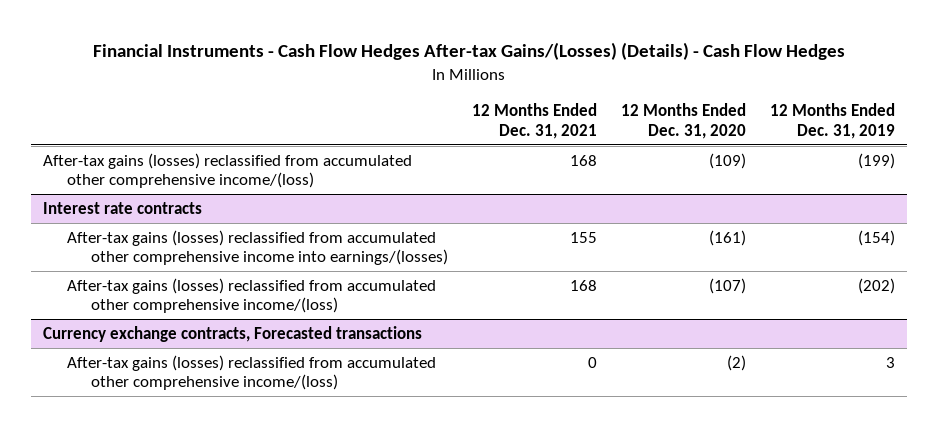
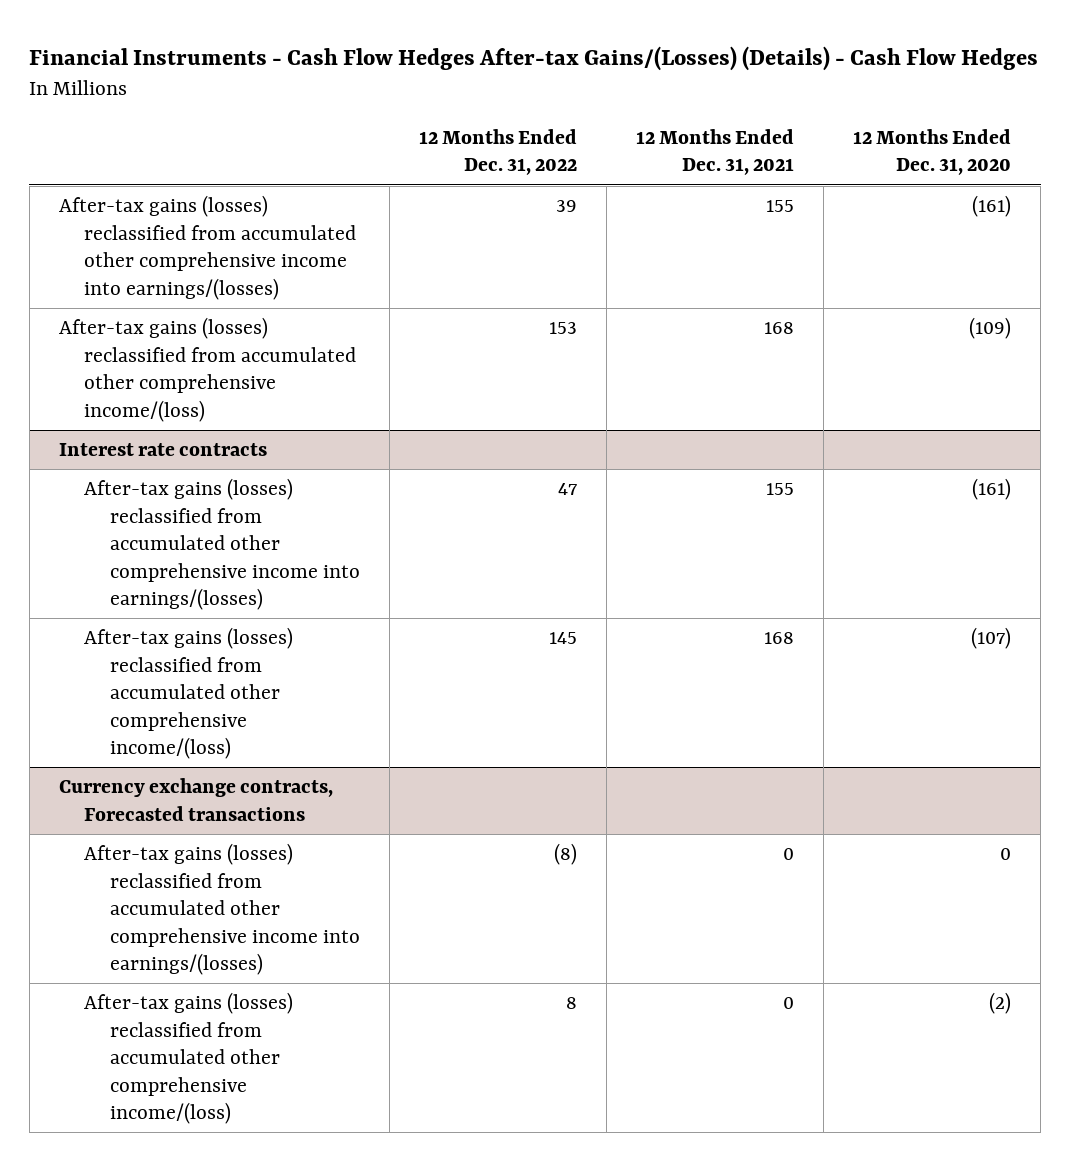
- | 12 Months Ended Dec. 31, 2021 | 12 Months Ended Dec. 31, 2020 | 12 Months Ended Dec. 31, 2019
+ | 12 Months Ended Dec. 31, 2022 | 12 Months Ended Dec. 31, 2021 | 12 Months Ended Dec. 31, 2020
+ After-tax gains (losses) reclassified from accumulated other comprehensive income into earnings/(losses) | 39 | 155 | (161)
@ Currency exchange contracts, Forecasted transactions
+ After-tax gains (losses) reclassified from accumulated other comprehensive income into earnings/(losses) | (8) | 0 | 0

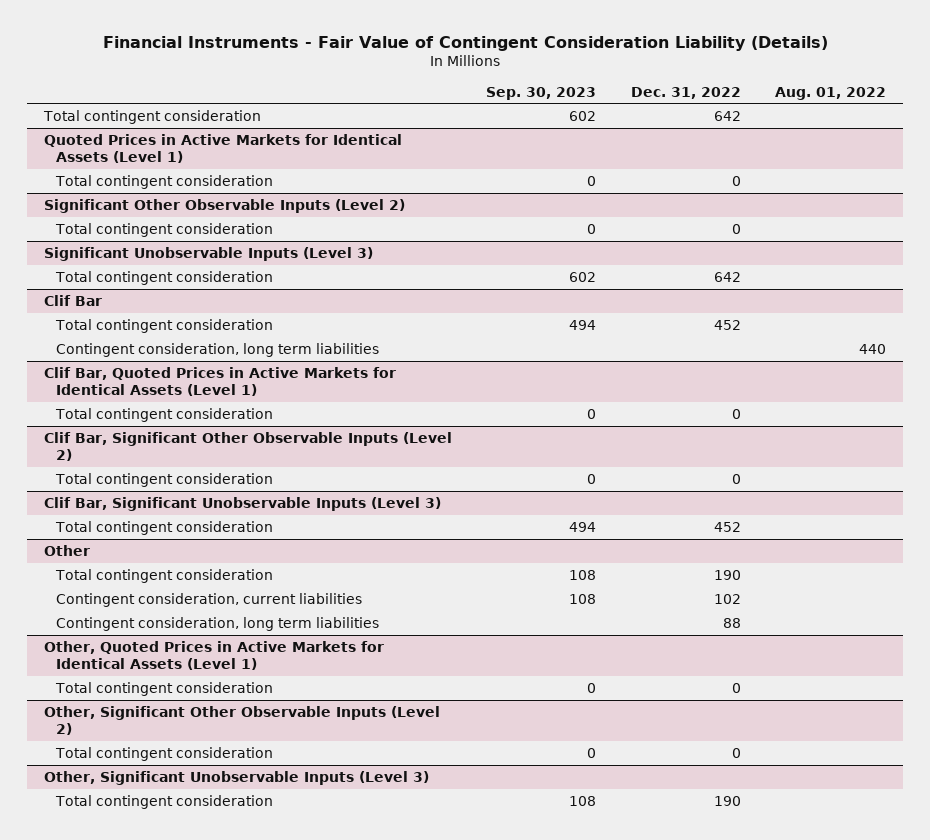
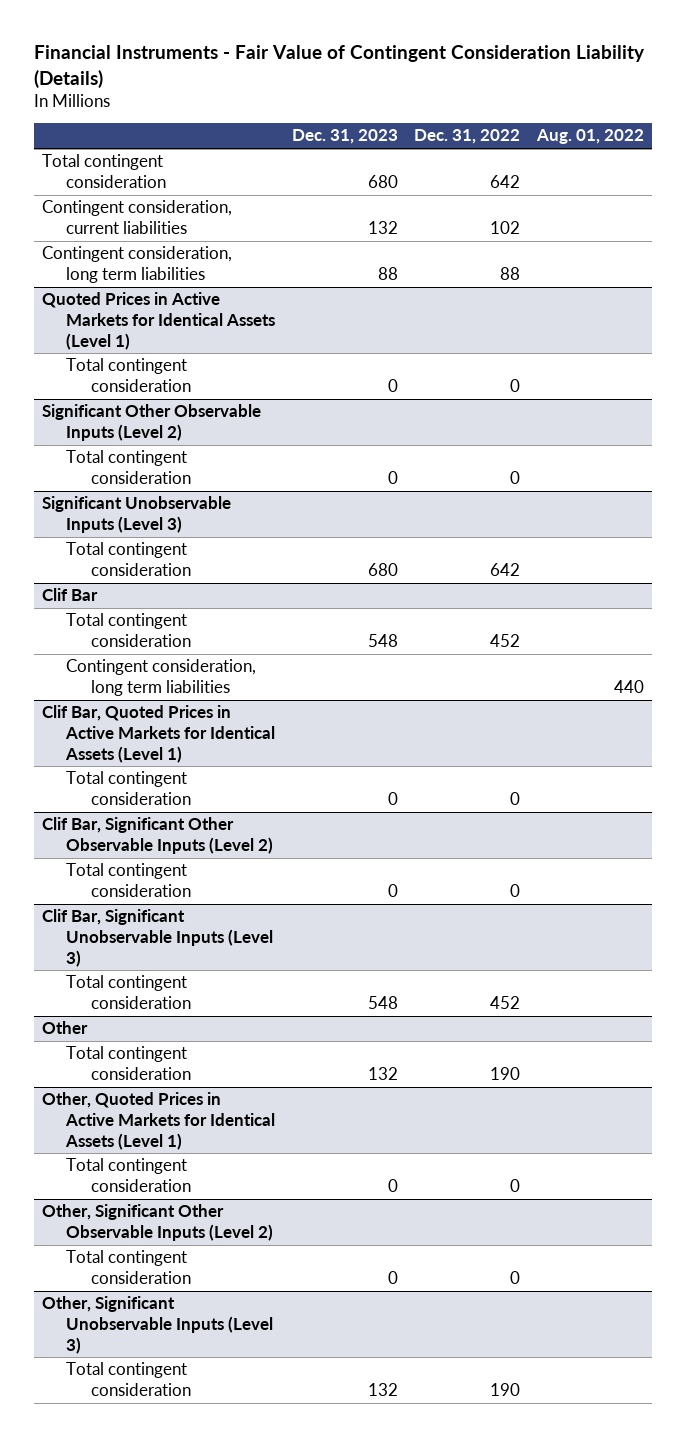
- | Sep. 30, 2023 | Dec. 31, 2022 | Aug. 01, 2022
+ | Dec. 31, 2023 | Dec. 31, 2022 | Aug. 01, 2022
+ Contingent consideration, current liabilities | 132 | 102 |
+ Contingent consideration, long term liabilities | 88 | 88 |
@ Other
- Contingent consideration, current liabilities | 108 | 102 |
- Contingent consideration, long term liabilities | | 88 |

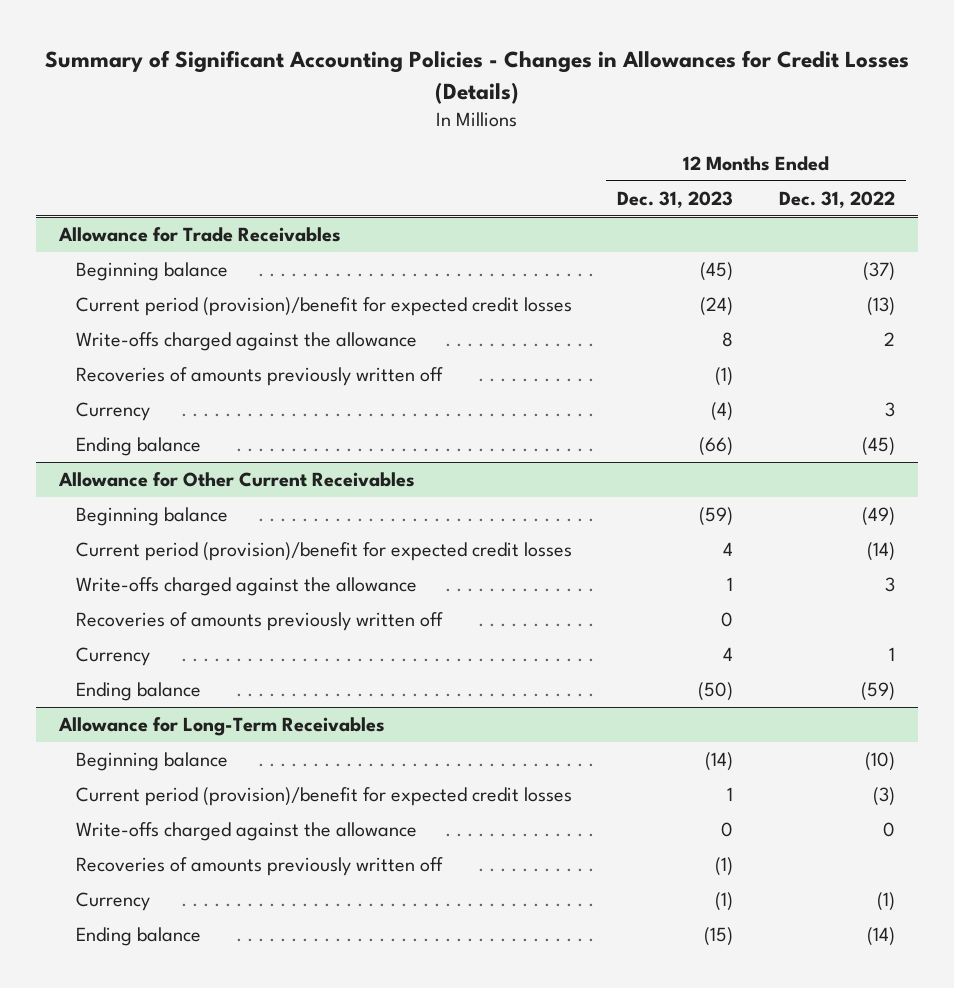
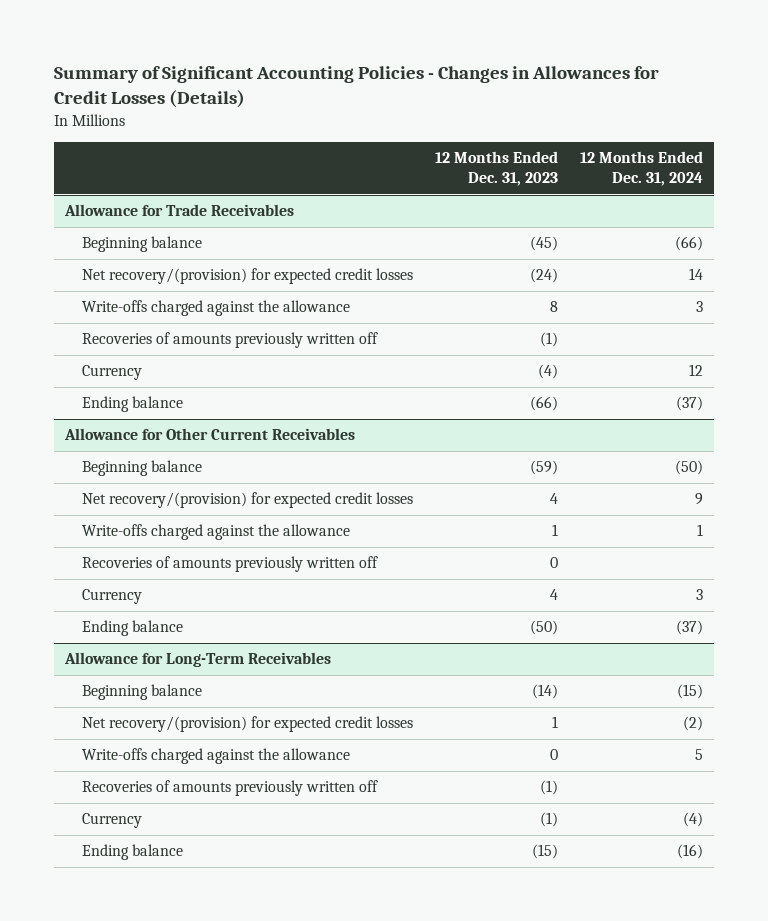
- | 12 Months Ended Dec. 31, 2023 | 12 Months Ended Dec. 31, 2022
+ | 12 Months Ended Dec. 31, 2023 | 12 Months Ended Dec. 31, 2024
@ Allowance for Trade Receivables
- Current period (provision)/benefit for expected credit losses | (24) | (13)
+ Net recovery/(provision) for expected credit losses | (24) | 14
@ Allowance for Other Current Receivables
- Current period (provision)/benefit for expected credit losses | 4 | (14)
+ Net recovery/(provision) for expected credit losses | 4 | 9
@ Allowance for Long-Term Receivables
- Current period (provision)/benefit for expected credit losses | 1 | (3)
+ Net recovery/(provision) for expected credit losses | 1 | (2)

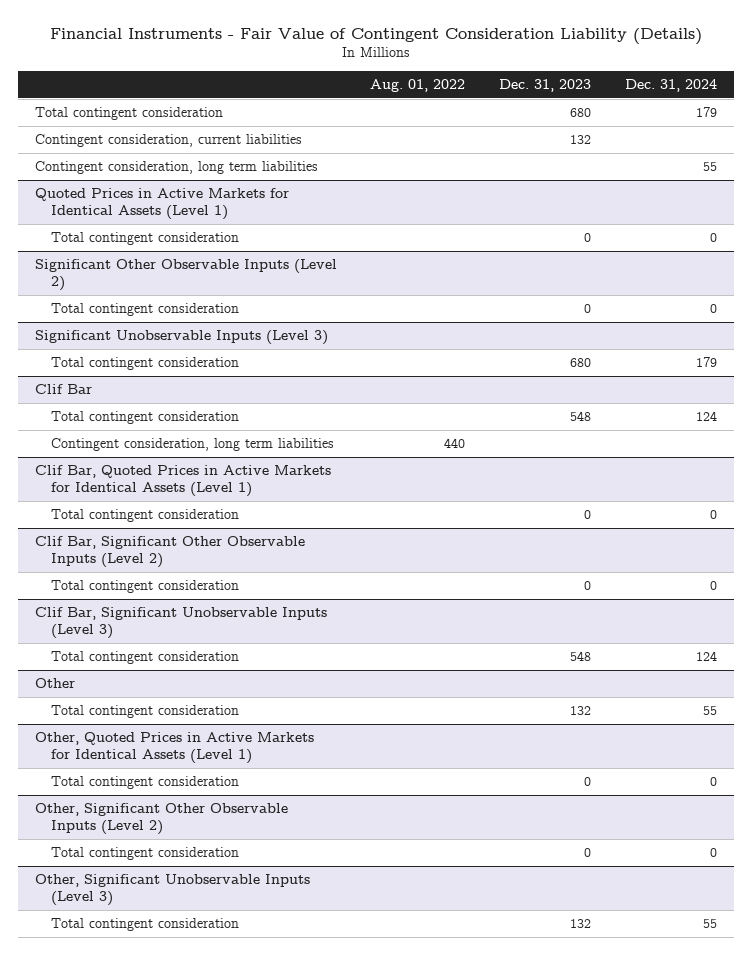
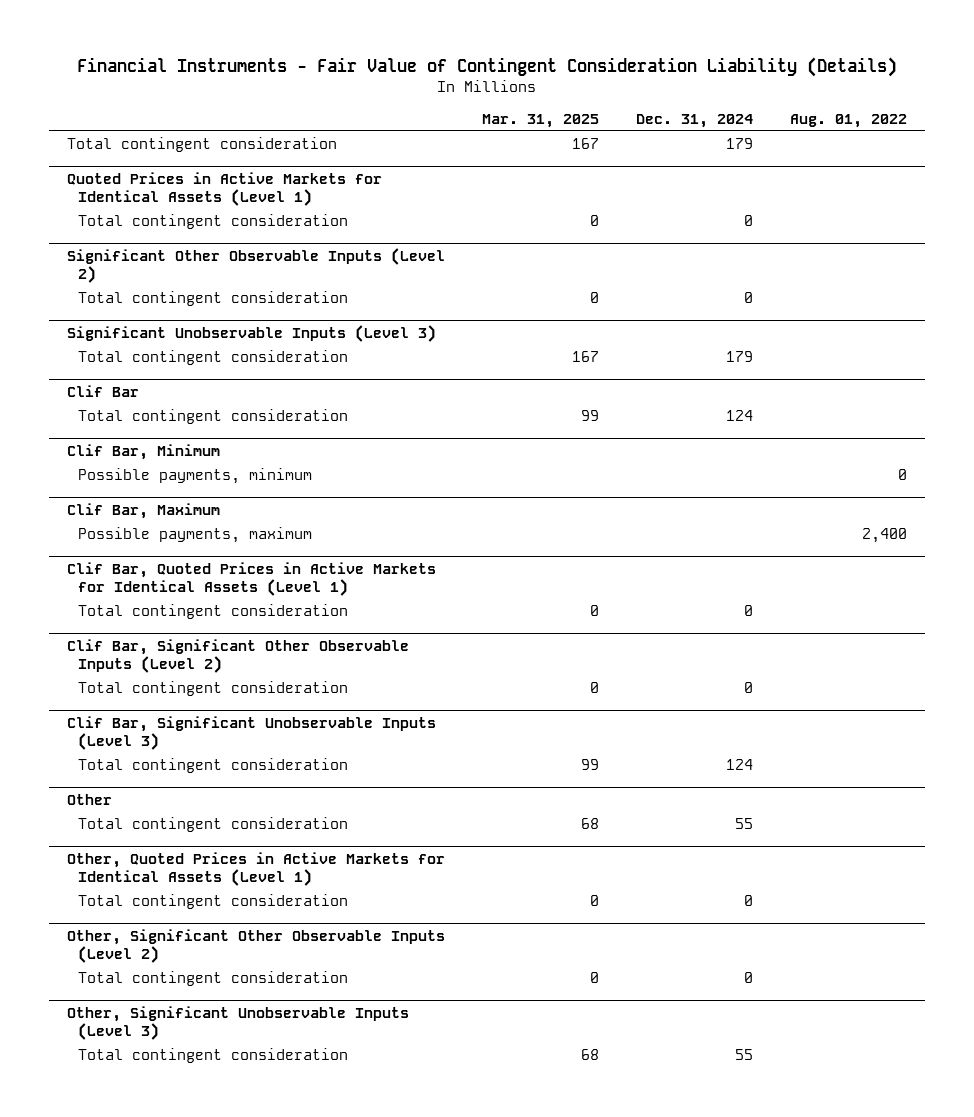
- | Aug. 01, 2022 | Dec. 31, 2023 | Dec. 31, 2024
+ | Mar. 31, 2025 | Dec. 31, 2024 | Aug. 01, 2022
- Contingent consideration, current liabilities | | 132 |
- Contingent consideration, long term liabilities | | | 55
@ Clif Bar
- Contingent consideration, long term liabilities | 440 | |
+ Clif Bar, Minimum
+ Possible payments, minimum | | | 0
+ Clif Bar, Maximum
+ Possible payments, maximum | | | 2,400

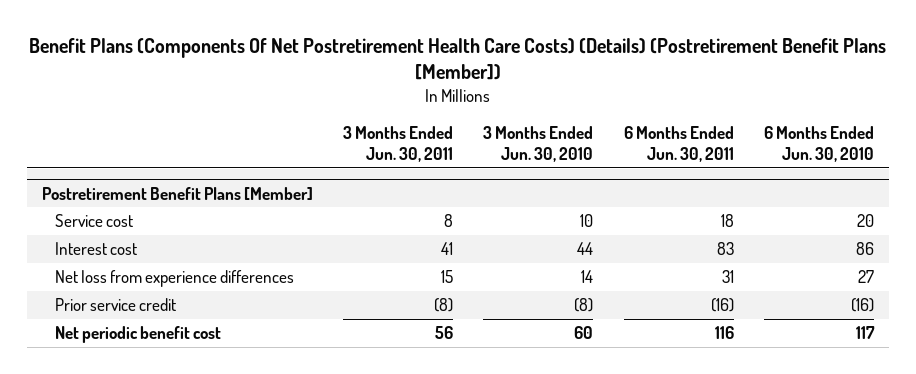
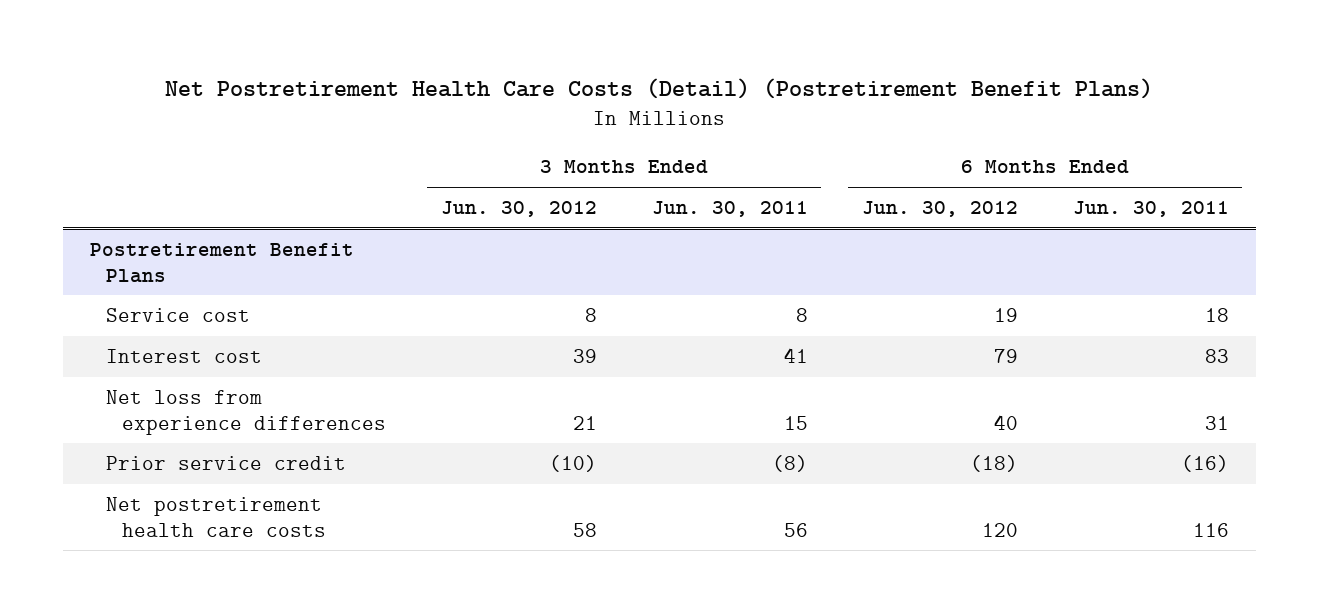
- Benefit Plans (Components Of Net Postretirement Health Care Costs) (Details) (Postretirement Benefit Plans [Member])
+ Net Postretirement Health Care Costs (Detail) (Postretirement Benefit Plans)
- | 3 Months Ended Jun. 30, 2011 | 3 Months Ended Jun. 30, 2010 | 6 Months Ended Jun. 30, 2011 | 6 Months Ended Jun. 30, 2010
+ | 3 Months Ended Jun. 30, 2012 | 3 Months Ended Jun. 30, 2011 | 6 Months Ended Jun. 30, 2012 | 6 Months Ended Jun. 30, 2011
- Postretirement Benefit Plans [Member]
+ Postretirement Benefit Plans
- Net periodic benefit cost | 56 | 60 | 116 | 117
+ Net postretirement health care costs | 58 | 56 | 120 | 116

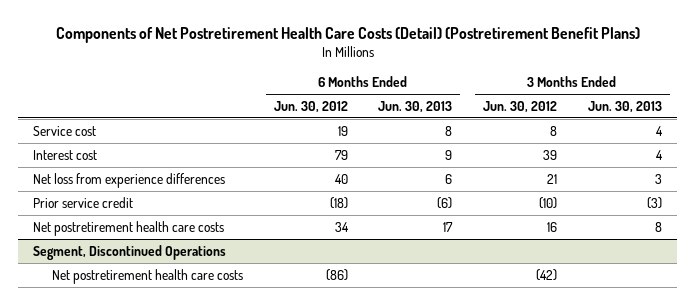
- Net Postretirement Health Care Costs (Detail) (Postretirement Benefit Plans)
+ Components of Net Postretirement Health Care Costs (Detail) (Postretirement Benefit Plans)
- | 3 Months Ended Jun. 30, 2012 | 3 Months Ended Jun. 30, 2011 | 6 Months Ended Jun. 30, 2012 | 6 Months Ended Jun. 30, 2011
+ | 6 Months Ended Jun. 30, 2012 | 6 Months Ended Jun. 30, 2013 | 3 Months Ended Jun. 30, 2012 | 3 Months Ended Jun. 30, 2013
- Postretirement Benefit Plans
- Net postretirement health care costs | 58 | 56 | 120 | 116
+ Net postretirement health care costs | 34 | 17 | 16 | 8
+ Segment, Discontinued Operations
+ Net postretirement health care costs | (86) | | (42) |

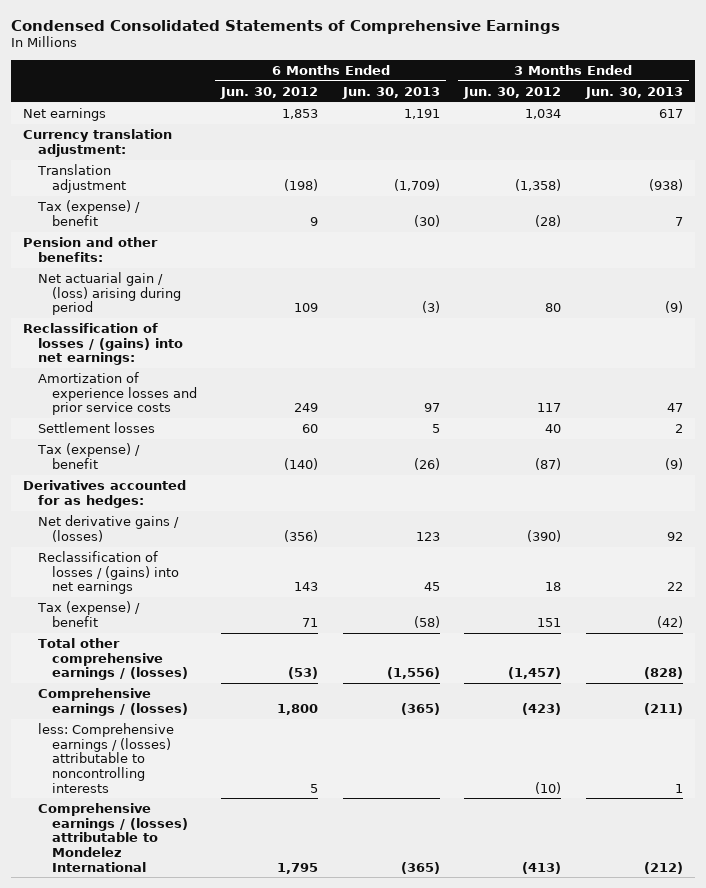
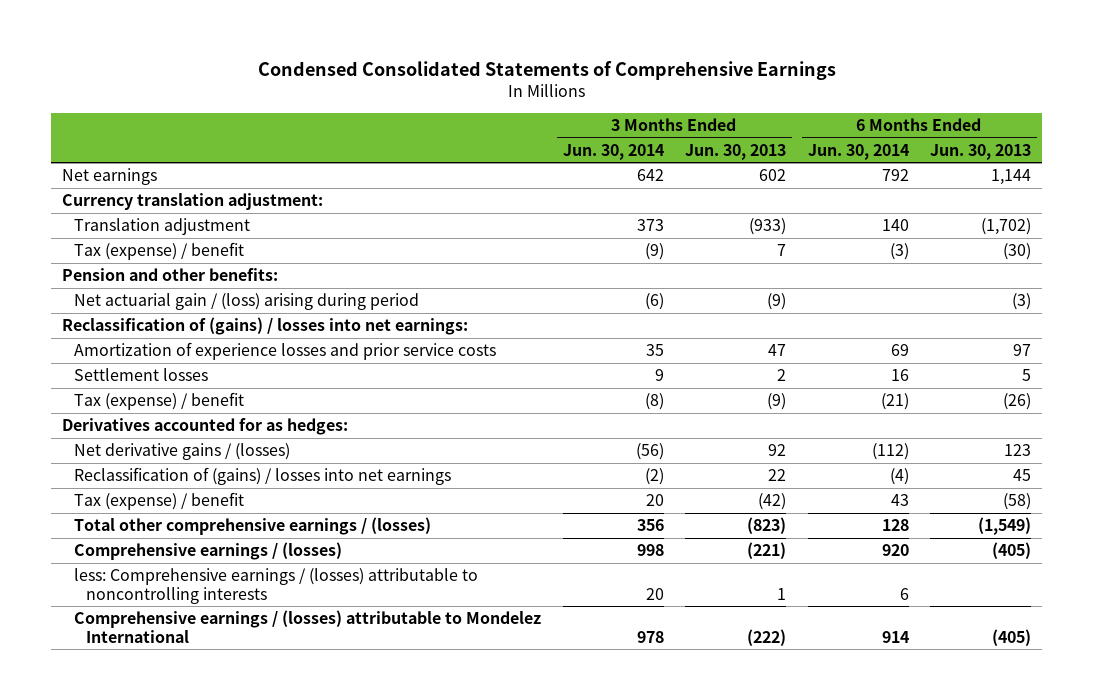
- | 6 Months Ended Jun. 30, 2012 | 6 Months Ended Jun. 30, 2013 | 3 Months Ended Jun. 30, 2012 | 3 Months Ended Jun. 30, 2013
+ | 3 Months Ended Jun. 30, 2014 | 3 Months Ended Jun. 30, 2013 | 6 Months Ended Jun. 30, 2014 | 6 Months Ended Jun. 30, 2013
- Net earnings | 1,853 | 1,191 | 1,034 | 617
+ Net earnings | 642 | 602 | 792 | 1,144
- Translation adjustment | (198) | (1,709) | (1,358) | (938)
+ Translation adjustment | 373 | (933) | 140 | (1,702)
- Reclassification of losses / (gains) into net earnings:
+ Reclassification of (gains) / losses into net earnings:
- Reclassification of losses / (gains) into net earnings | 143 | 45 | 18 | 22
+ Reclassification of (gains) / losses into net earnings | (2) | 22 | (4) | 45
- Total other comprehensive earnings / (losses) | (53) | (1,556) | (1,457) | (828)
- Comprehensive earnings / (losses) | 1,800 | (365) | (423) | (211)
+ Total other comprehensive earnings / (losses) | 356 | (823) | 128 | (1,549)
+ Comprehensive earnings / (losses) | 998 | (221) | 920 | (405)
- Comprehensive earnings / (losses) attributable to Mondelez International | 1,795 | (365) | (413) | (212)
+ Comprehensive earnings / (losses) attributable to Mondelez International | 978 | (222) | 914 | (405)

